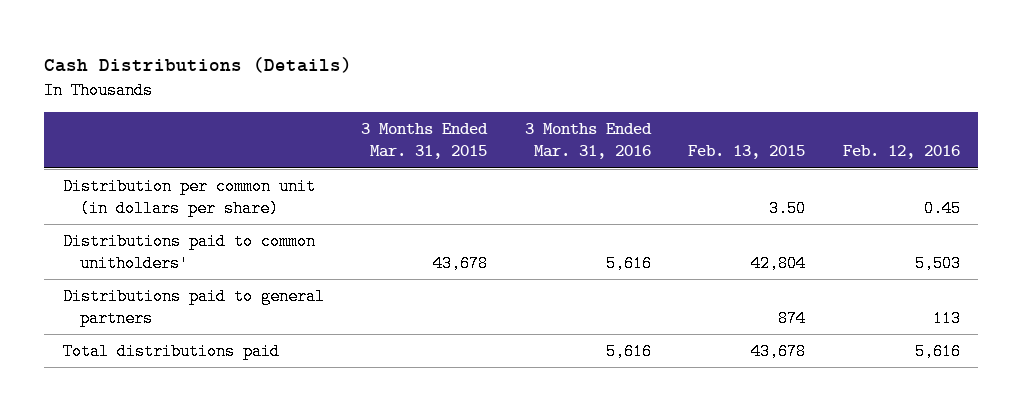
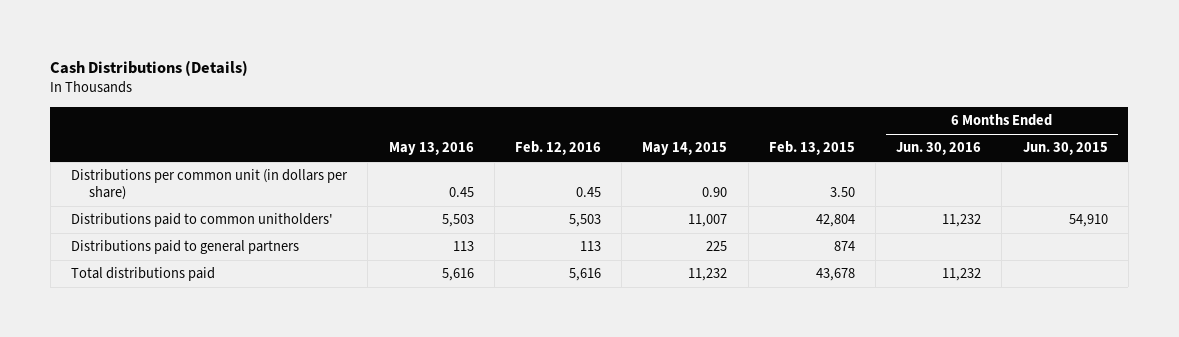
- | 3 Months Ended Mar. 31, 2015 | 3 Months Ended Mar. 31, 2016 | Feb. 13, 2015 | Feb. 12, 2016
+ | May 13, 2016 | Feb. 12, 2016 | May 14, 2015 | Feb. 13, 2015 | 6 Months Ended Jun. 30, 2016 | 6 Months Ended Jun. 30, 2015
- Distribution per common unit (in dollars per share) | | | 3.50 | 0.45
+ Distributions per common unit (in dollars per share) | 0.45 | 0.45 | 0.90 | 3.50 | |

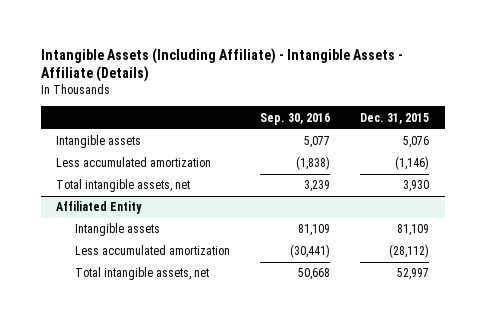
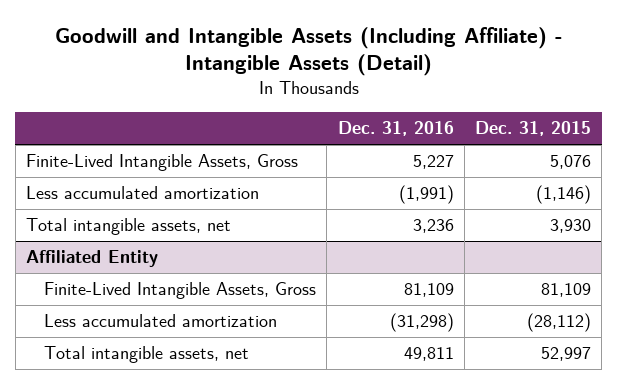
- Intangible Assets (Including Affiliate) - Intangible Assets - Affiliate (Details)
+ Goodwill and Intangible Assets (Including Affiliate) - Intangible Assets (Detail)
- | Sep. 30, 2016 | Dec. 31, 2015
+ | Dec. 31, 2016 | Dec. 31, 2015
- Intangible assets | 5,077 | 5,076
+ Finite-Lived Intangible Assets, Gross | 5,227 | 5,076
@ Affiliated Entity
- Intangible assets | 81,109 | 81,109
+ Finite-Lived Intangible Assets, Gross | 81,109 | 81,109

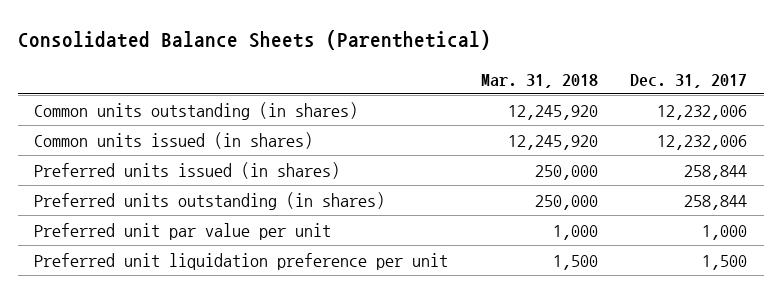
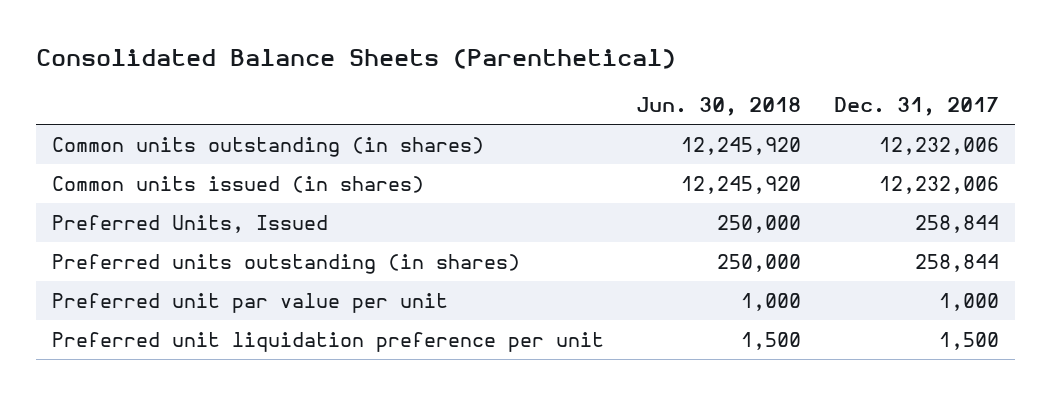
- | Mar. 31, 2018 | Dec. 31, 2017
+ | Jun. 30, 2018 | Dec. 31, 2017
- Preferred units issued (in shares) | 250,000 | 258,844
+ Preferred Units, Issued | 250,000 | 258,844

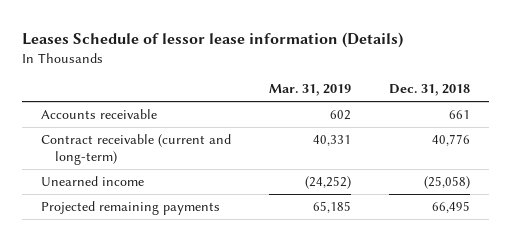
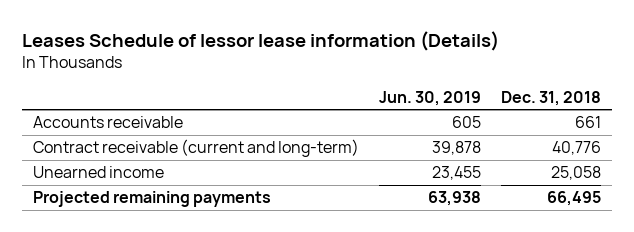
- | Mar. 31, 2019 | Dec. 31, 2018
+ | Jun. 30, 2019 | Dec. 31, 2018
- Unearned income | (24,252) | (25,058)
+ Unearned income | 23,455 | 25,058

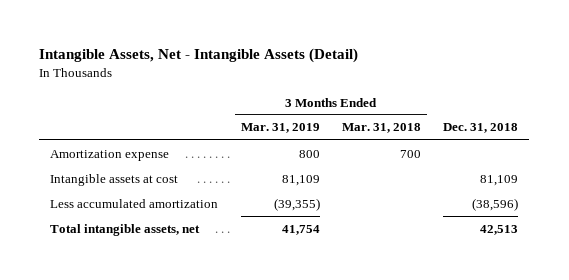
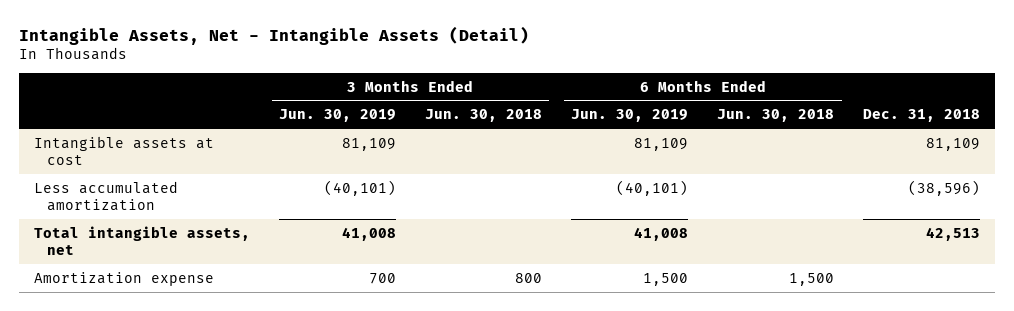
- | 3 Months Ended Mar. 31, 2019 | 3 Months Ended Mar. 31, 2018 | Dec. 31, 2018
+ | 3 Months Ended Jun. 30, 2019 | 3 Months Ended Jun. 30, 2018 | 6 Months Ended Jun. 30, 2019 | 6 Months Ended Jun. 30, 2018 | Dec. 31, 2018
moved down: Amortization expense | 700 | 800 | 1,500 | 1,500 |

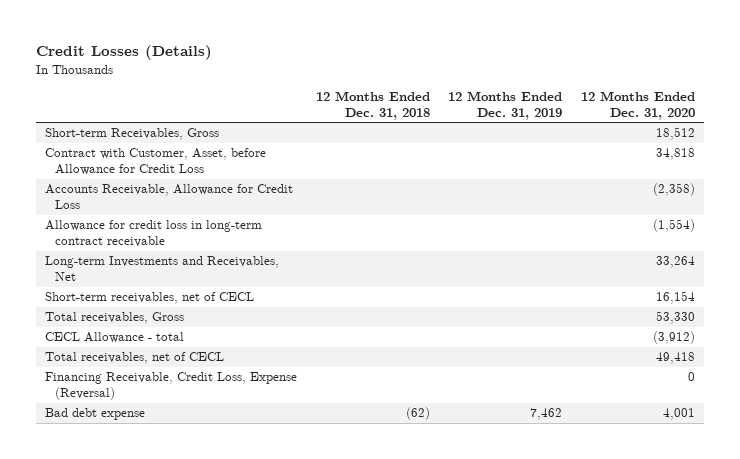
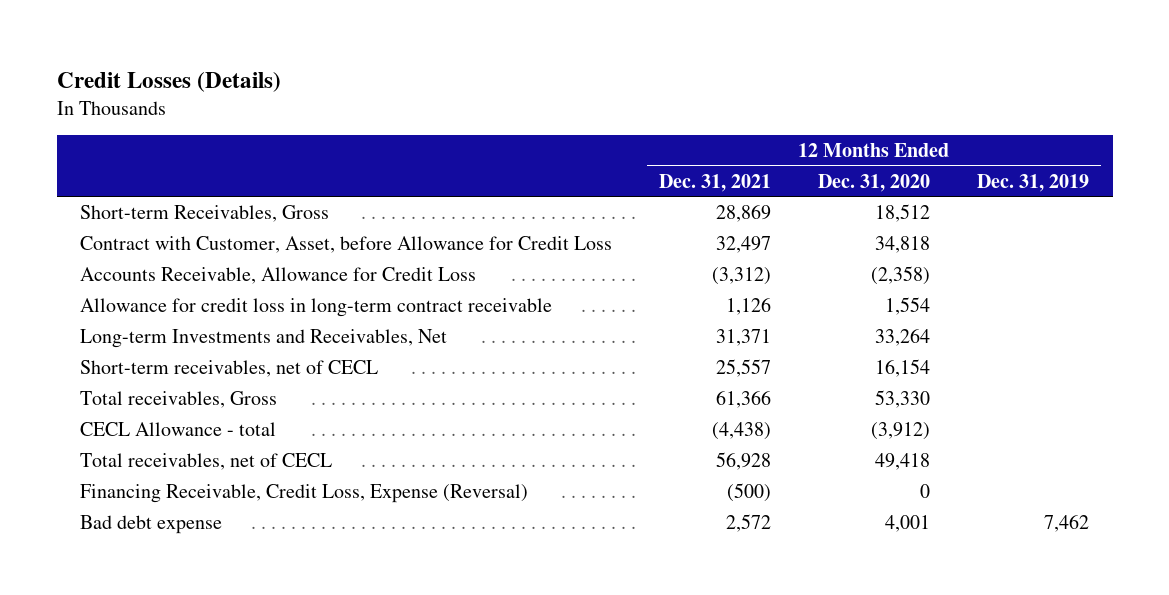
- | 12 Months Ended Dec. 31, 2018 | 12 Months Ended Dec. 31, 2019 | 12 Months Ended Dec. 31, 2020
+ | 12 Months Ended Dec. 31, 2021 | 12 Months Ended Dec. 31, 2020 | 12 Months Ended Dec. 31, 2019
- Allowance for credit loss in long-term contract receivable | | | (1,554)
+ Allowance for credit loss in long-term contract receivable | 1,126 | 1,554 |

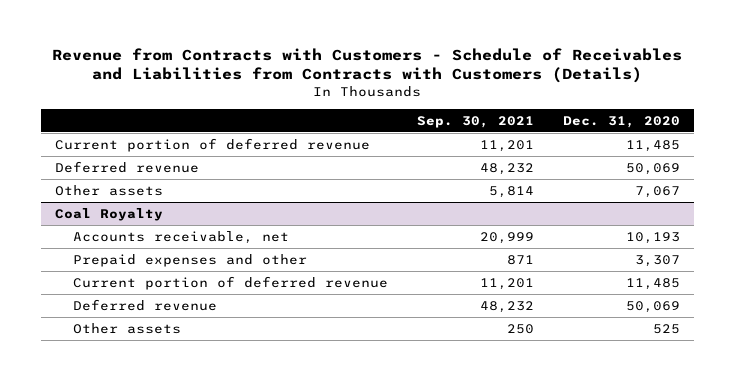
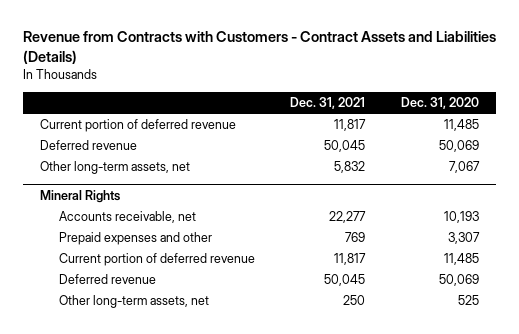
- Revenue from Contracts with Customers - Schedule of Receivables and Liabilities from Contracts with Customers (Details)
+ Revenue from Contracts with Customers - Contract Assets and Liabilities (Details)
- | Sep. 30, 2021 | Dec. 31, 2020
+ | Dec. 31, 2021 | Dec. 31, 2020
- Other assets | 5,814 | 7,067
- Coal Royalty
+ Other long-term assets, net | 5,832 | 7,067
+ Mineral Rights
- Other assets | 250 | 525
+ Other long-term assets, net | 250 | 525

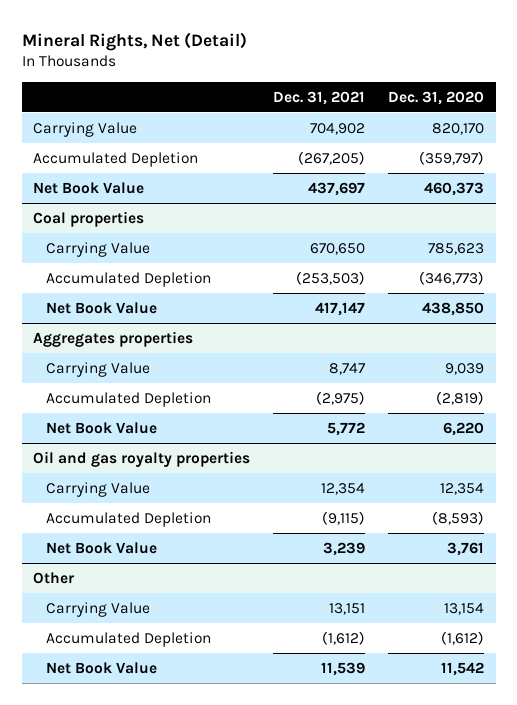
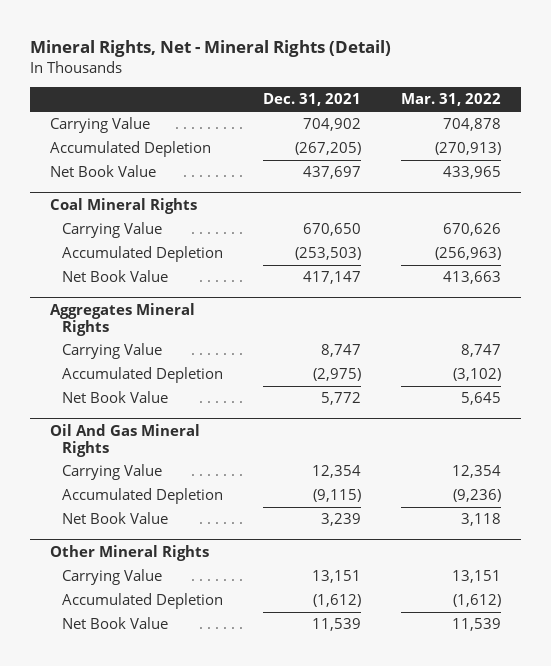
- Mineral Rights, Net (Detail)
+ Mineral Rights, Net - Mineral Rights (Detail)
- | Dec. 31, 2021 | Dec. 31, 2020
+ | Dec. 31, 2021 | Mar. 31, 2022
- Coal properties
+ Coal Mineral Rights
- Aggregates properties
+ Aggregates Mineral Rights
- Oil and gas royalty properties
+ Oil And Gas Mineral Rights
- Other
+ Other Mineral Rights

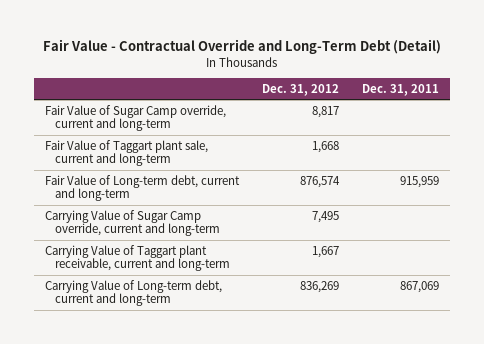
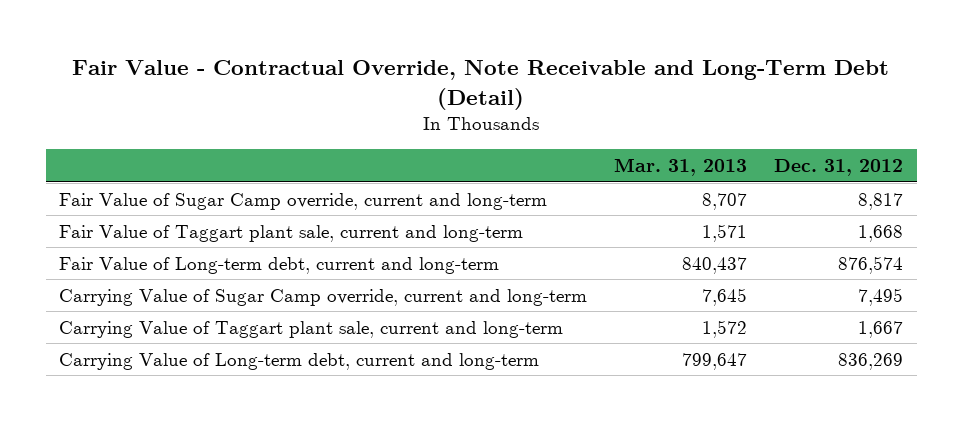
- Fair Value - Contractual Override and Long-Term Debt (Detail)
+ Fair Value - Contractual Override, Note Receivable and Long-Term Debt (Detail)
- | Dec. 31, 2012 | Dec. 31, 2011
+ | Mar. 31, 2013 | Dec. 31, 2012
- Carrying Value of Taggart plant receivable, current and long-term | 1,667 |
+ Carrying Value of Taggart plant sale, current and long-term | 1,572 | 1,667

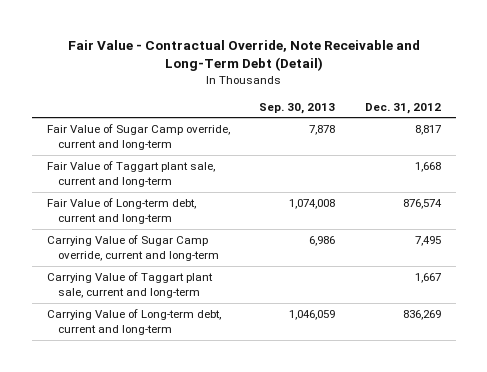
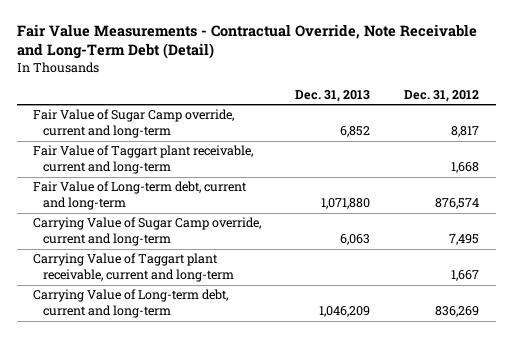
- Fair Value - Contractual Override, Note Receivable and Long-Term Debt (Detail)
+ Fair Value Measurements - Contractual Override, Note Receivable and Long-Term Debt (Detail)
- | Sep. 30, 2013 | Dec. 31, 2012
+ | Dec. 31, 2013 | Dec. 31, 2012
- Fair Value of Taggart plant sale, current and long-term | | 1,668
+ Fair Value of Taggart plant receivable, current and long-term | | 1,668
- Carrying Value of Taggart plant sale, current and long-term | | 1,667
+ Carrying Value of Taggart plant receivable, current and long-term | | 1,667

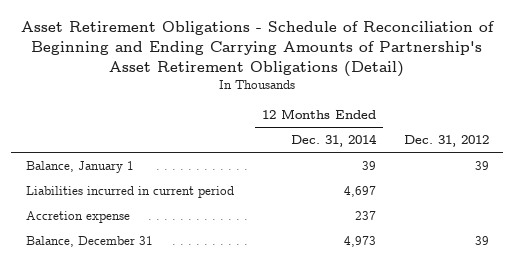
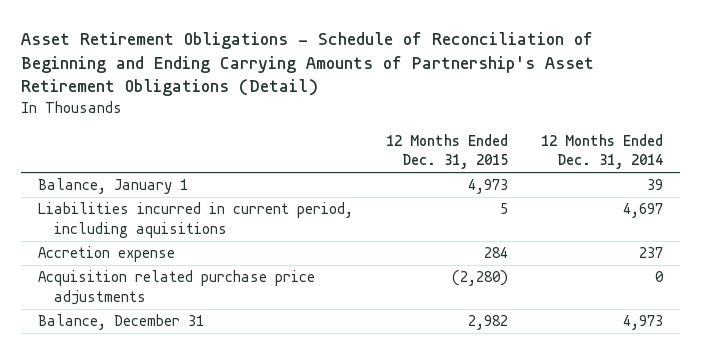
- | 12 Months Ended Dec. 31, 2014 | Dec. 31, 2012
+ | 12 Months Ended Dec. 31, 2015 | 12 Months Ended Dec. 31, 2014
- Liabilities incurred in current period | 4,697 |
+ Liabilities incurred in current period, including aquisitions | 5 | 4,697
+ Acquisition related purchase price adjustments | (2,280) | 0

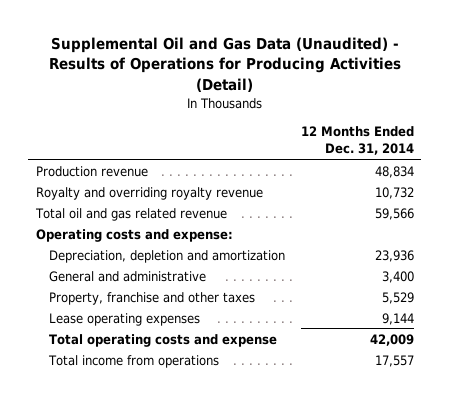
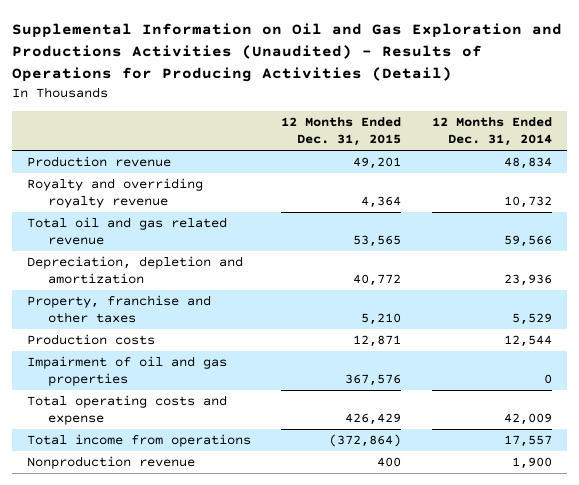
- Supplemental Oil and Gas Data (Unaudited) - Results of Operations for Producing Activities (Detail)
+ Supplemental Information on Oil and Gas Exploration and Productions Activities (Unaudited) - Results of Operations for Producing Activities (Detail)
- | 12 Months Ended Dec. 31, 2014
+ | 12 Months Ended Dec. 31, 2015 | 12 Months Ended Dec. 31, 2014
- Operating costs and expense:
- General and administrative | 3,400
- Lease operating expenses | 9,144
+ Production costs | 12,871 | 12,544
+ Impairment of oil and gas properties | 367,576 | 0
+ Nonproduction revenue | 400 | 1,900

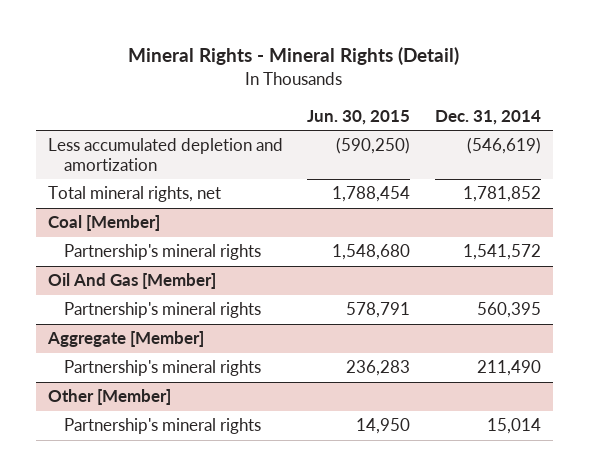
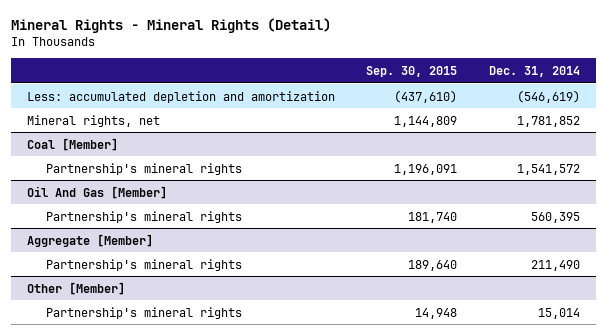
- | Jun. 30, 2015 | Dec. 31, 2014
+ | Sep. 30, 2015 | Dec. 31, 2014
- Less accumulated depletion and amortization | (590,250) | (546,619)
- Total mineral rights, net | 1,788,454 | 1,781,852
+ Less: accumulated depletion and amortization | (437,610) | (546,619)
+ Mineral rights, net | 1,144,809 | 1,781,852

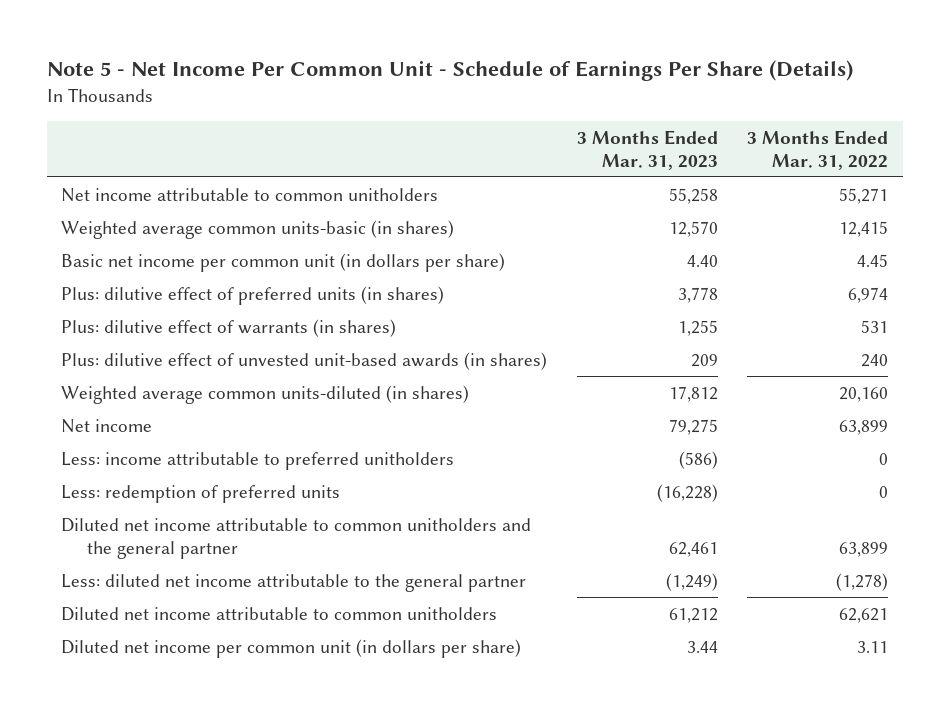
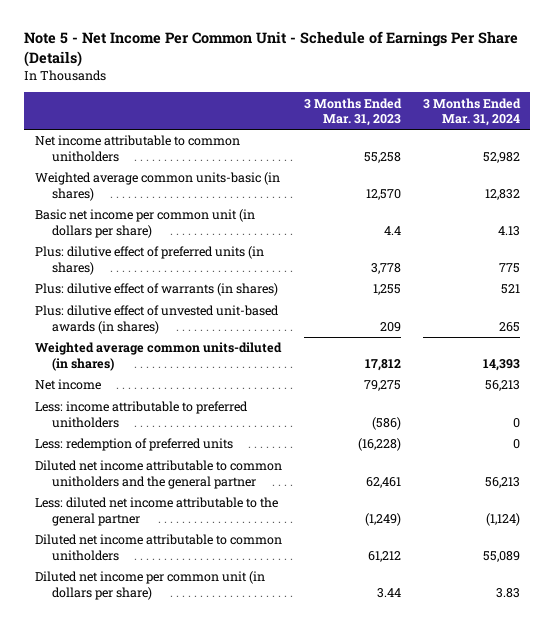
- | 3 Months Ended Mar. 31, 2023 | 3 Months Ended Mar. 31, 2022
+ | 3 Months Ended Mar. 31, 2023 | 3 Months Ended Mar. 31, 2024
- Basic net income per common unit (in dollars per share) | 4.40 | 4.45
+ Basic net income per common unit (in dollars per share) | 4.4 | 4.13

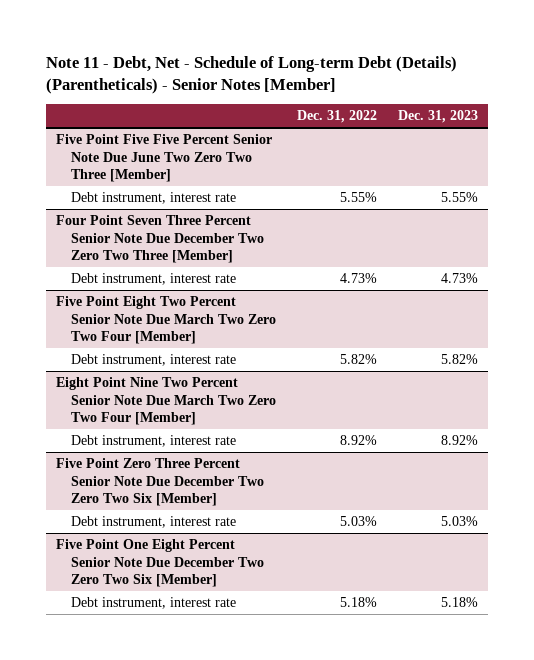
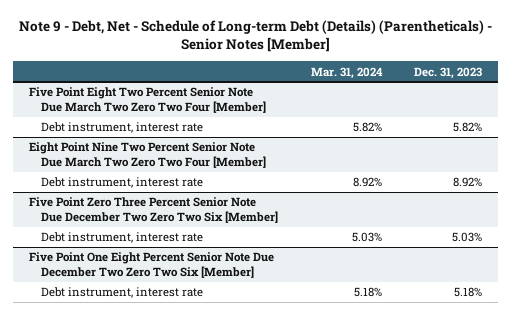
- Note 11 - Debt, Net - Schedule of Long-term Debt (Details) (Parentheticals) - Senior Notes [Member]
+ Note 9 - Debt, Net - Schedule of Long-term Debt (Details) (Parentheticals) - Senior Notes [Member]
- | Dec. 31, 2022 | Dec. 31, 2023
+ | Mar. 31, 2024 | Dec. 31, 2023
- Five Point Five Five Percent Senior Note Due June Two Zero Two Three [Member]
- Debt instrument, interest rate | 5.55% | 5.55%
- Four Point Seven Three Percent Senior Note Due December Two Zero Two Three [Member]
- Debt instrument, interest rate | 4.73% | 4.73%

